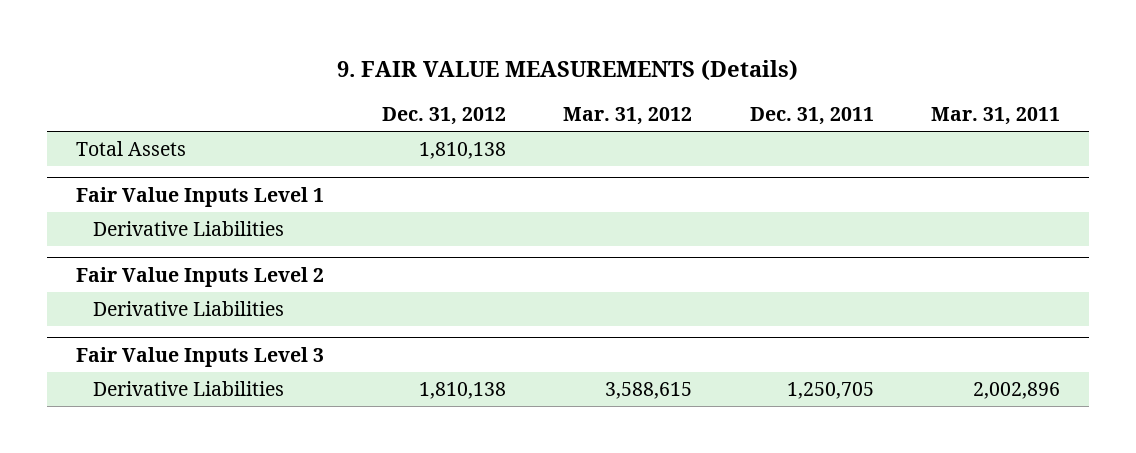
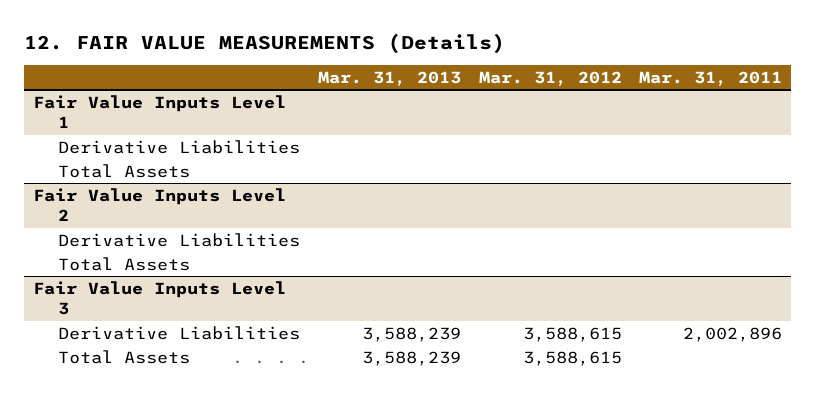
- 9. FAIR VALUE MEASUREMENTS (Details)
+ 12. FAIR VALUE MEASUREMENTS (Details)
- | Dec. 31, 2012 | Mar. 31, 2012 | Dec. 31, 2011 | Mar. 31, 2011
+ | Mar. 31, 2013 | Mar. 31, 2012 | Mar. 31, 2011
- Total Assets | 1,810,138 | | |
@ Fair Value Inputs Level 1
+ Total Assets
@ Fair Value Inputs Level 2
+ Total Assets
@ Fair Value Inputs Level 3
+ Total Assets | 3,588,239 | 3,588,615 |

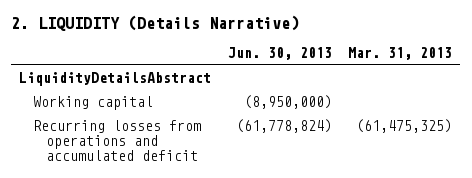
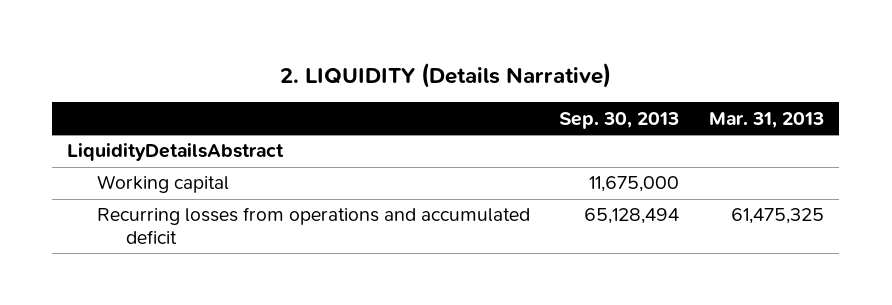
- | Jun. 30, 2013 | Mar. 31, 2013
+ | Sep. 30, 2013 | Mar. 31, 2013
- Recurring losses from operations and accumulated deficit | (61,778,824) | (61,475,325)
+ Recurring losses from operations and accumulated deficit | 65,128,494 | 61,475,325

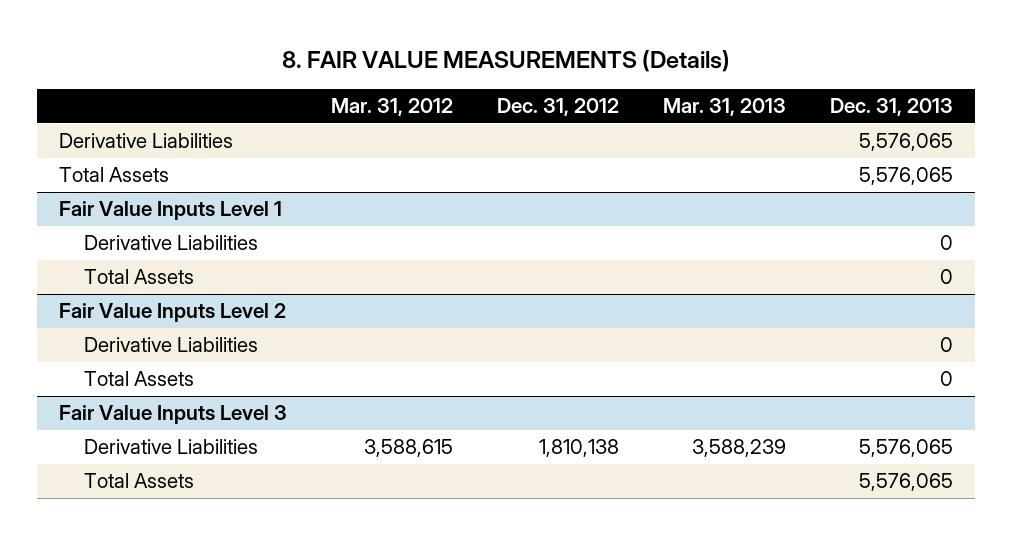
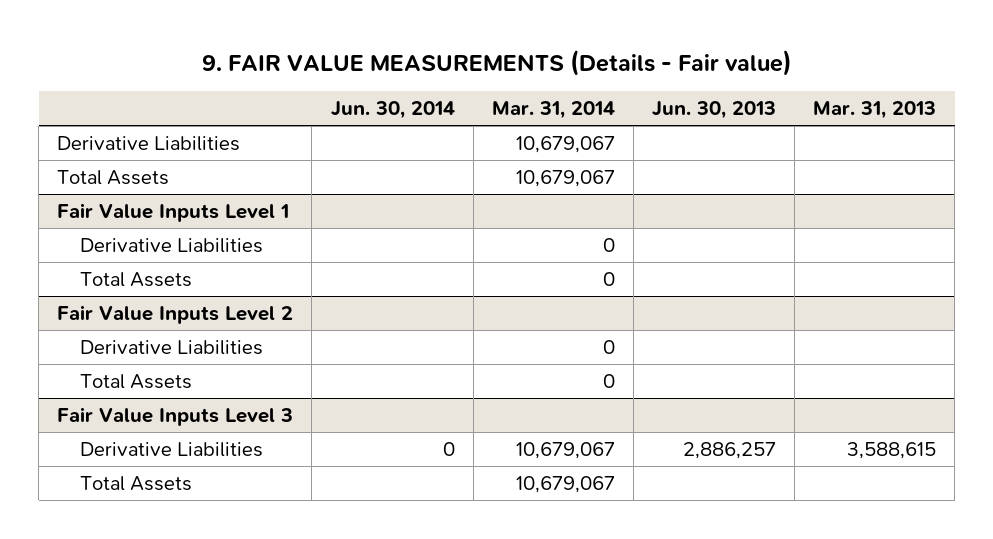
- 8. FAIR VALUE MEASUREMENTS (Details)
+ 9. FAIR VALUE MEASUREMENTS (Details - Fair value)
- | Mar. 31, 2012 | Dec. 31, 2012 | Mar. 31, 2013 | Dec. 31, 2013
+ | Jun. 30, 2014 | Mar. 31, 2014 | Jun. 30, 2013 | Mar. 31, 2013
@ Fair Value Inputs Level 3
- Derivative Liabilities | 3,588,615 | 1,810,138 | 3,588,239 | 5,576,065
+ Derivative Liabilities | 0 | 10,679,067 | 2,886,257 | 3,588,615

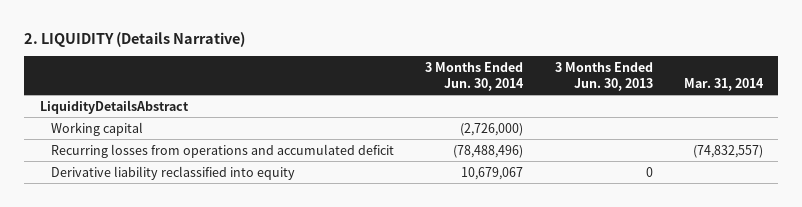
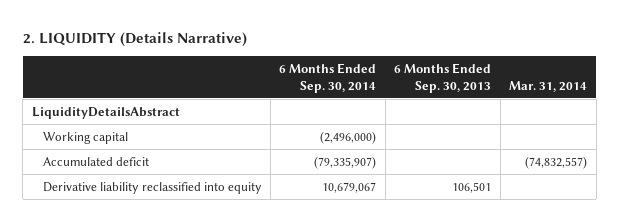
- | 3 Months Ended Jun. 30, 2014 | 3 Months Ended Jun. 30, 2013 | Mar. 31, 2014
+ | 6 Months Ended Sep. 30, 2014 | 6 Months Ended Sep. 30, 2013 | Mar. 31, 2014
- Recurring losses from operations and accumulated deficit | (78,488,496) | | (74,832,557)
+ Accumulated deficit | (79,335,907) | | (74,832,557)

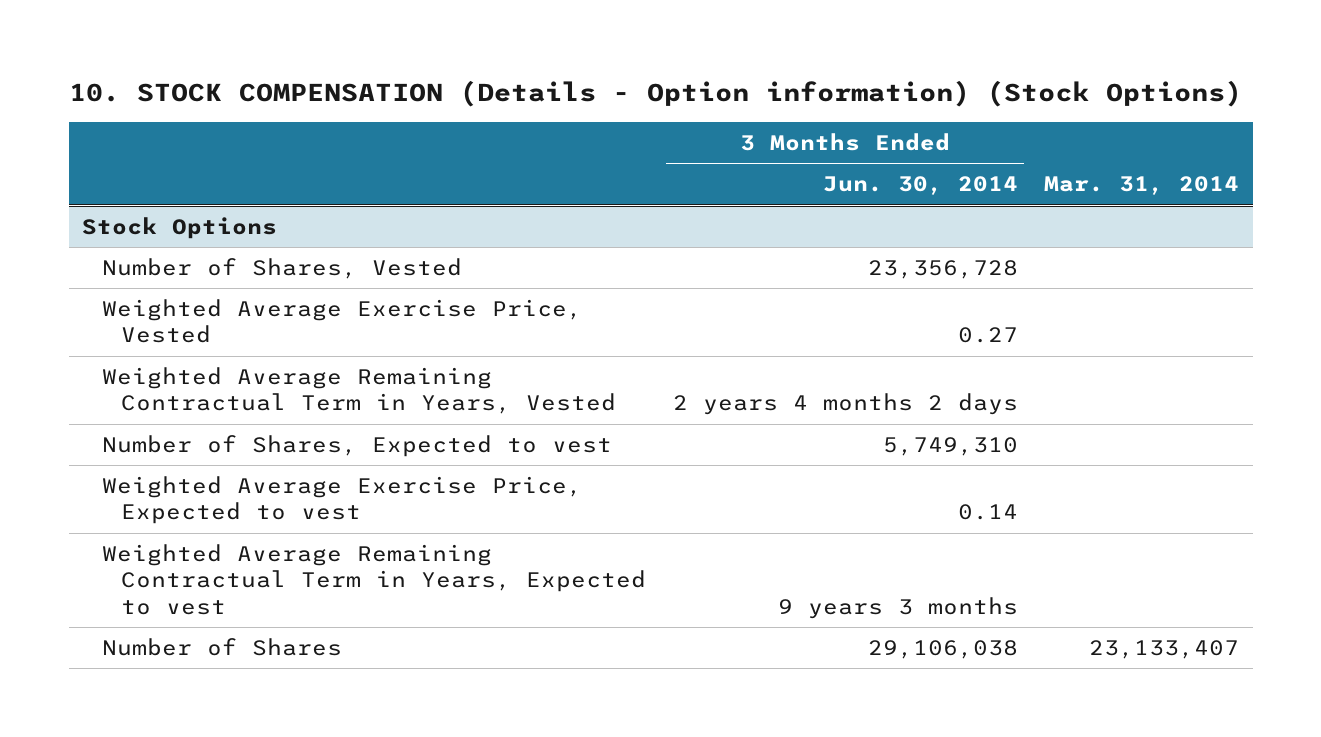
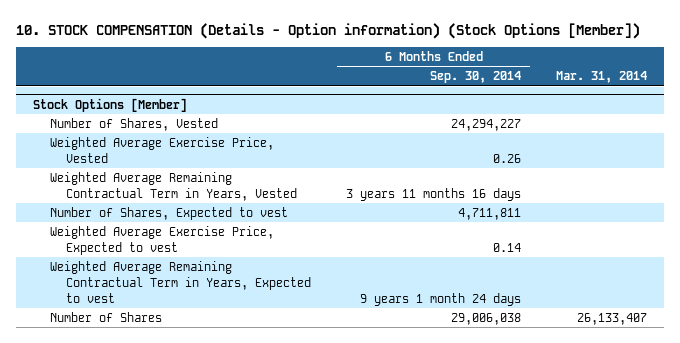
- 10. STOCK COMPENSATION (Details - Option information) (Stock Options)
+ 10. STOCK COMPENSATION (Details - Option information) (Stock Options [Member])
- | 3 Months Ended Jun. 30, 2014 | Mar. 31, 2014
+ | 6 Months Ended Sep. 30, 2014 | Mar. 31, 2014
- Stock Options
+ Stock Options [Member]
- Number of Shares | 29,106,038 | 23,133,407
+ Number of Shares | 29,006,038 | 26,133,407

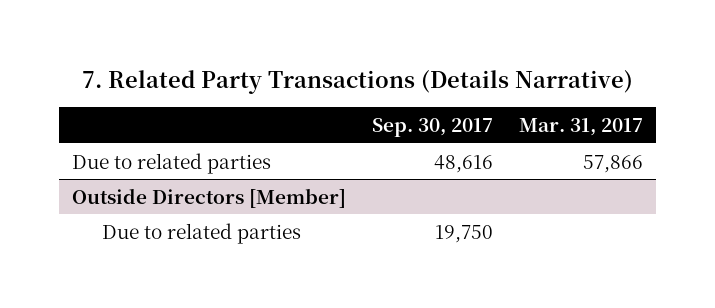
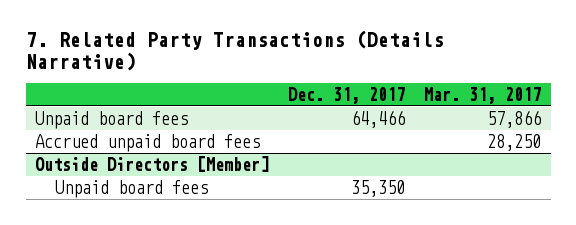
- | Sep. 30, 2017 | Mar. 31, 2017
+ | Dec. 31, 2017 | Mar. 31, 2017
- Due to related parties | 48,616 | 57,866
+ Unpaid board fees | 64,466 | 57,866
+ Accrued unpaid board fees | | 28,250
@ Outside Directors [Member]
- Due to related parties | 19,750 |
+ Unpaid board fees | 35,350 |

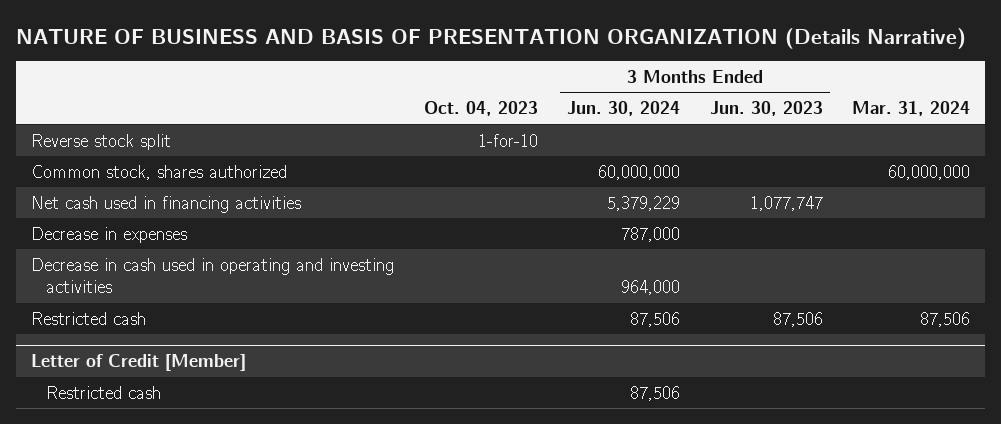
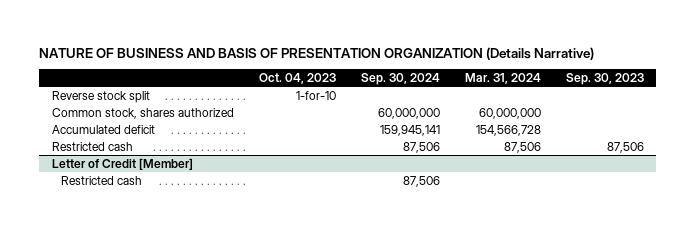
- | Oct. 04, 2023 | 3 Months Ended Jun. 30, 2024 | 3 Months Ended Jun. 30, 2023 | Mar. 31, 2024
+ | Oct. 04, 2023 | Sep. 30, 2024 | Mar. 31, 2024 | Sep. 30, 2023
- Net cash used in financing activities | | 5,379,229 | 1,077,747 |
- Decrease in expenses | | 787,000 | |
- Decrease in cash used in operating and investing activities | | 964,000 | |
+ Accumulated deficit | | 159,945,141 | 154,566,728 |

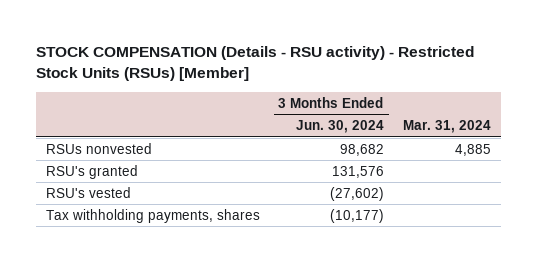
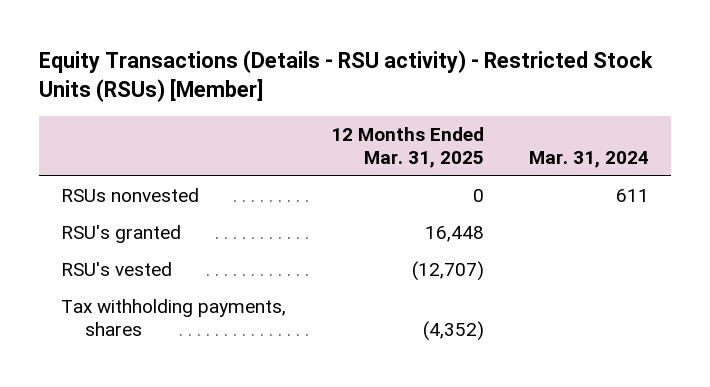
- STOCK COMPENSATION (Details - RSU activity) - Restricted Stock Units (RSUs) [Member]
+ Equity Transactions (Details - RSU activity) - Restricted Stock Units (RSUs) [Member]
- | 3 Months Ended Jun. 30, 2024 | Mar. 31, 2024
+ | 12 Months Ended Mar. 31, 2025 | Mar. 31, 2024
- RSUs nonvested | 98,682 | 4,885
+ RSUs nonvested | 0 | 611

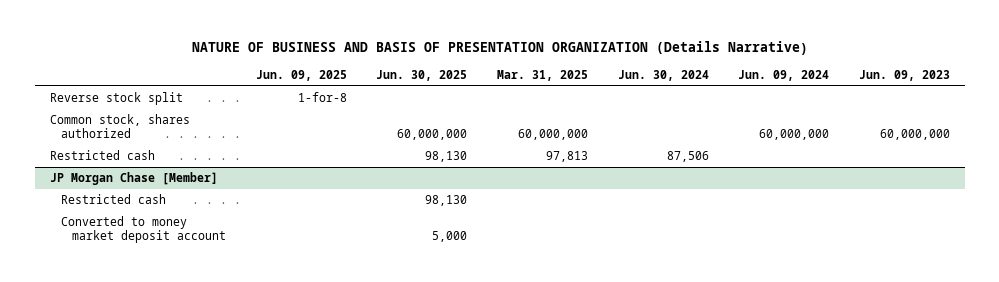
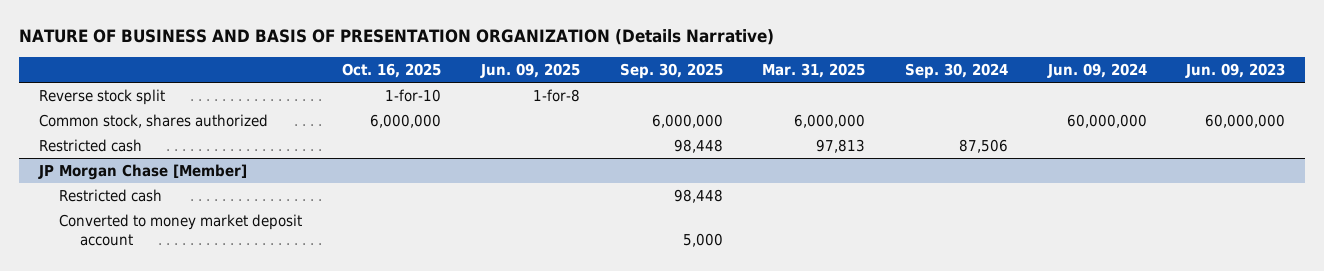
- | Jun. 09, 2025 | Jun. 30, 2025 | Mar. 31, 2025 | Jun. 30, 2024 | Jun. 09, 2024 | Jun. 09, 2023
+ | Oct. 16, 2025 | Jun. 09, 2025 | Sep. 30, 2025 | Mar. 31, 2025 | Sep. 30, 2024 | Jun. 09, 2024 | Jun. 09, 2023
- Common stock, shares authorized | | 60,000,000 | 60,000,000 | | 60,000,000 | 60,000,000
+ Common stock, shares authorized | 6,000,000 | | 6,000,000 | 6,000,000 | | 60,000,000 | 60,000,000

